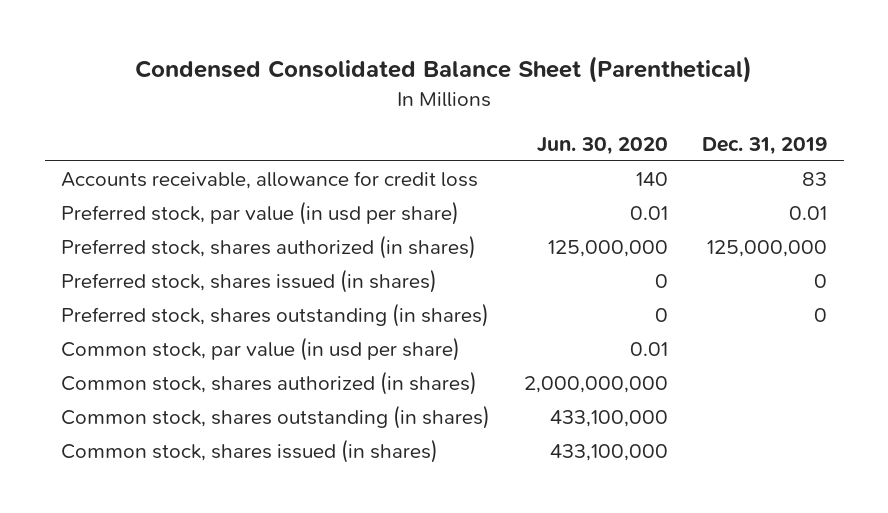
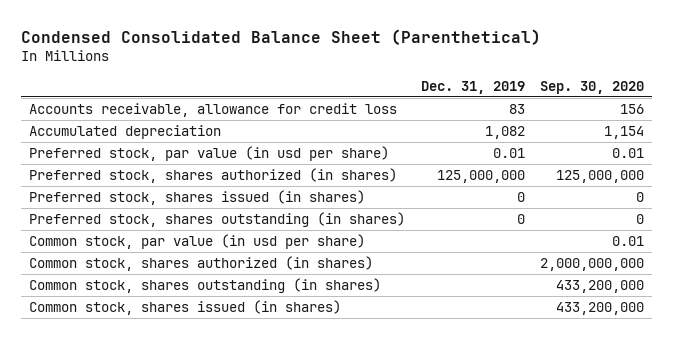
- | Jun. 30, 2020 | Dec. 31, 2019
+ | Dec. 31, 2019 | Sep. 30, 2020
+ Accumulated depreciation | 1,082 | 1,154

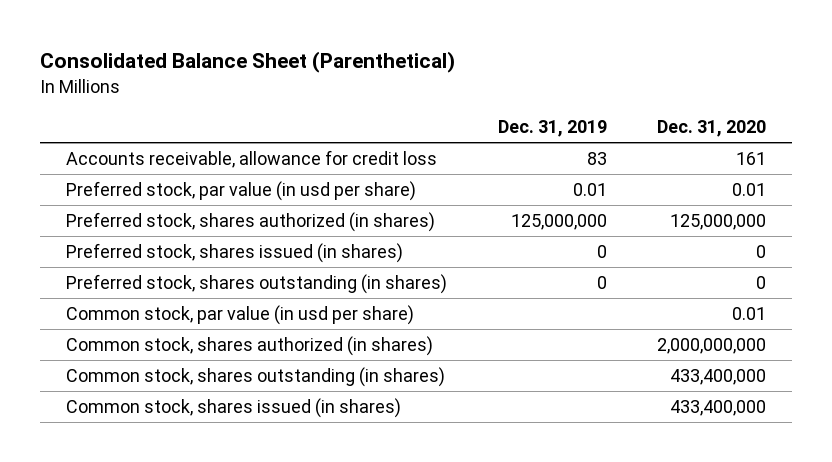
- Condensed Consolidated Balance Sheet (Parenthetical)
+ Consolidated Balance Sheet (Parenthetical)
- | Dec. 31, 2019 | Sep. 30, 2020
+ | Dec. 31, 2019 | Dec. 31, 2020
- Accumulated depreciation | 1,082 | 1,154

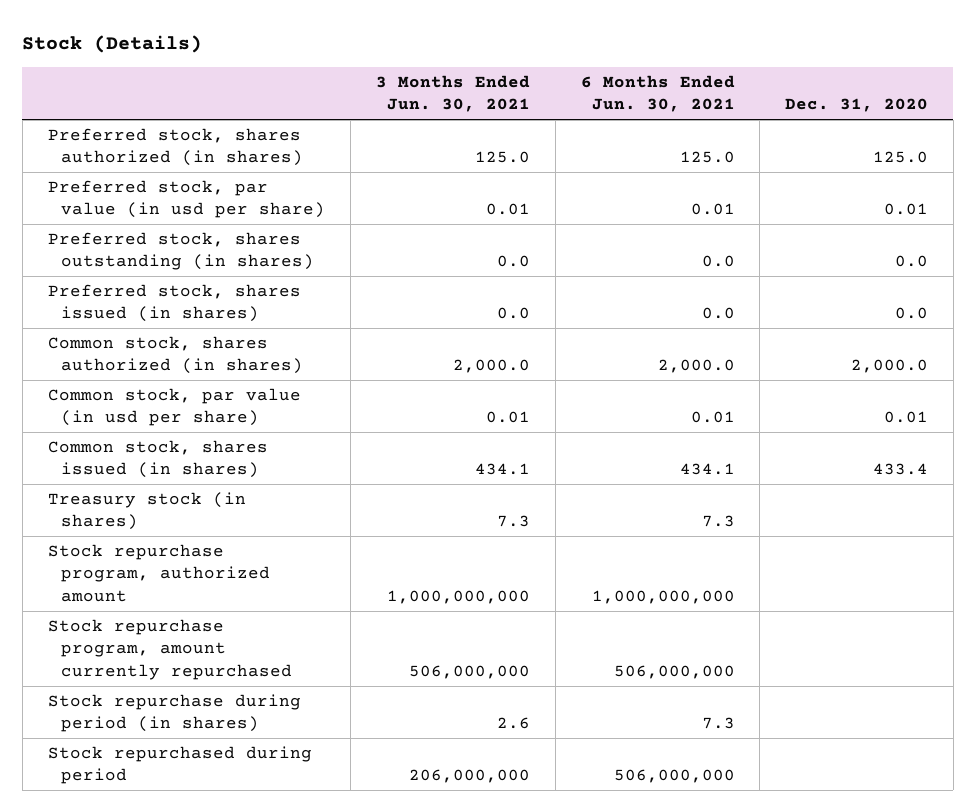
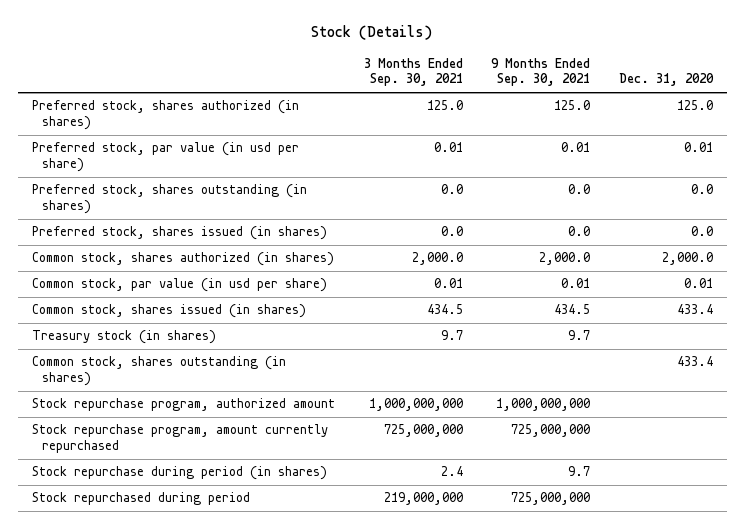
- | 3 Months Ended Jun. 30, 2021 | 6 Months Ended Jun. 30, 2021 | Dec. 31, 2020
+ | 3 Months Ended Sep. 30, 2021 | 9 Months Ended Sep. 30, 2021 | Dec. 31, 2020
+ Common stock, shares outstanding (in shares) | | | 433.4

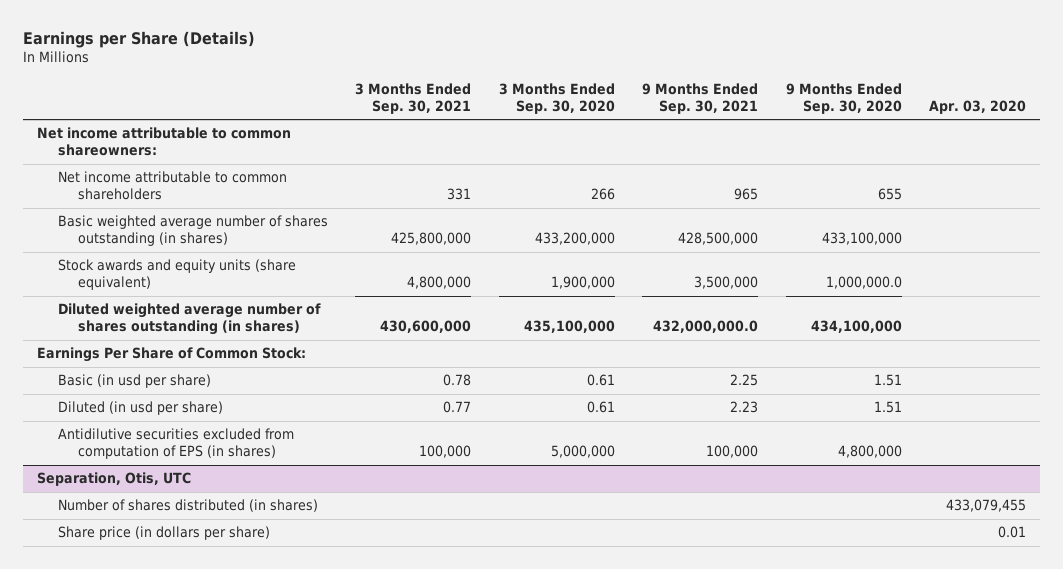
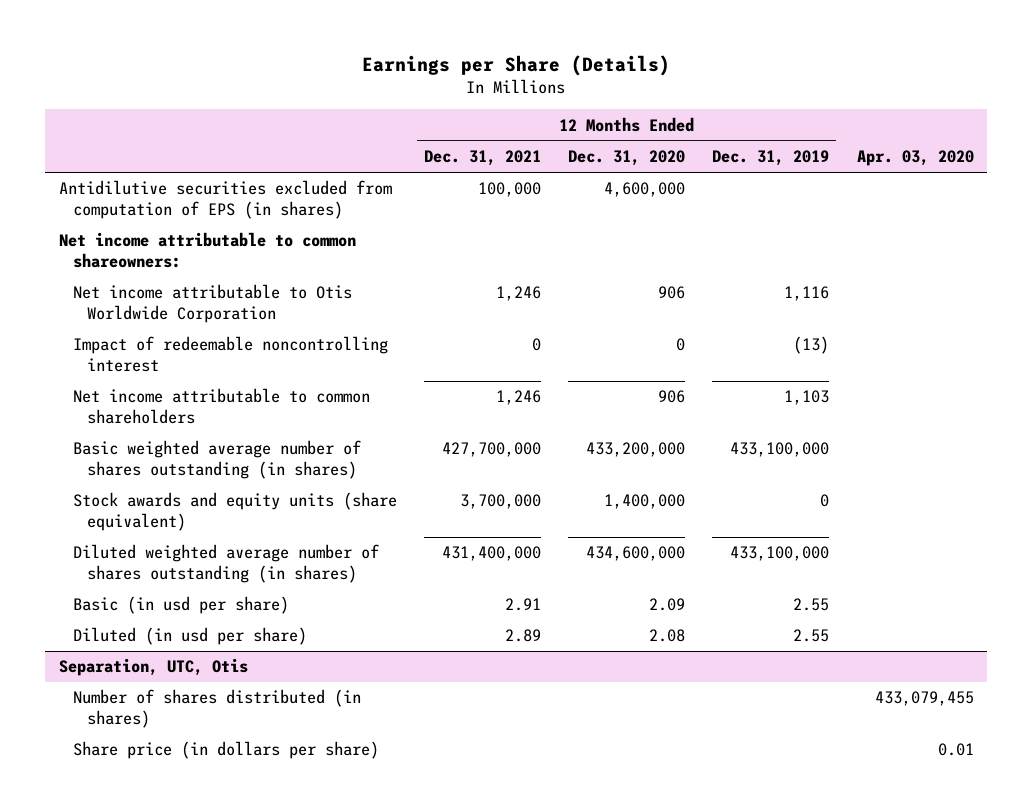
- | 3 Months Ended Sep. 30, 2021 | 3 Months Ended Sep. 30, 2020 | 9 Months Ended Sep. 30, 2021 | 9 Months Ended Sep. 30, 2020 | Apr. 03, 2020
+ | 12 Months Ended Dec. 31, 2021 | 12 Months Ended Dec. 31, 2020 | 12 Months Ended Dec. 31, 2019 | Apr. 03, 2020
moved up: Antidilutive securities excluded from computation of EPS (in shares) | 100,000 | 4,600,000 | |
+ Net income attributable to Otis Worldwide Corporation | 1,246 | 906 | 1,116 |
+ Impact of redeemable noncontrolling interest | 0 | 0 | (13) |
- Earnings Per Share of Common Stock:
- Separation, Otis, UTC
+ Separation, UTC, Otis

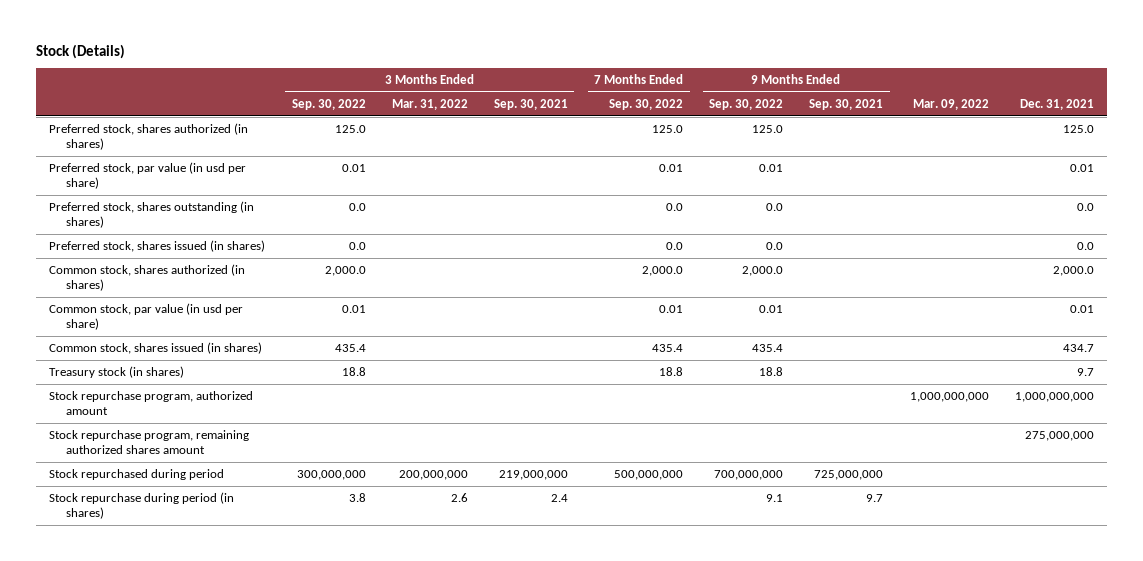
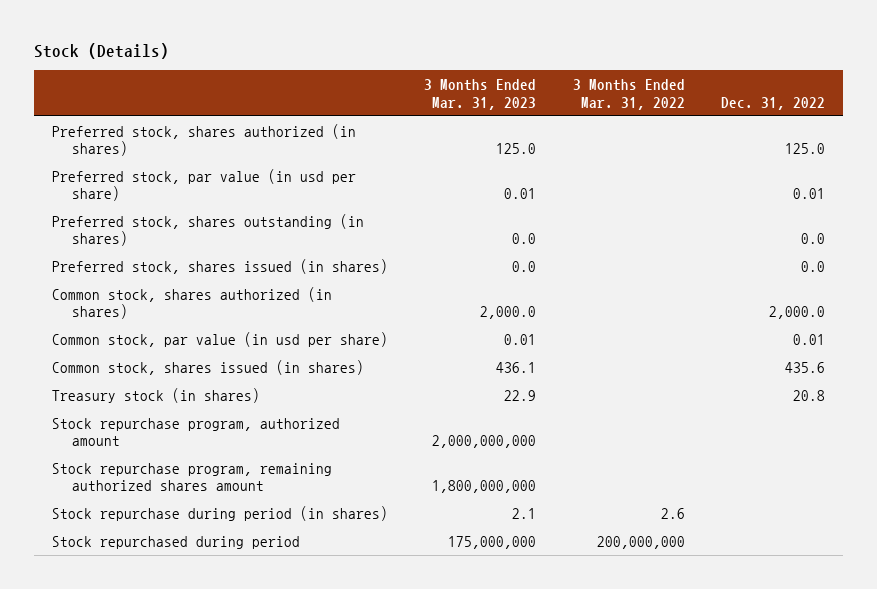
- | 3 Months Ended Sep. 30, 2022 | 3 Months Ended Mar. 31, 2022 | 3 Months Ended Sep. 30, 2021 | 7 Months Ended Sep. 30, 2022 | 9 Months Ended Sep. 30, 2022 | 9 Months Ended Sep. 30, 2021 | Mar. 09, 2022 | Dec. 31, 2021
+ | 3 Months Ended Mar. 31, 2023 | 3 Months Ended Mar. 31, 2022 | Dec. 31, 2022
moved down: Stock repurchased during period | 175,000,000 | 200,000,000 |

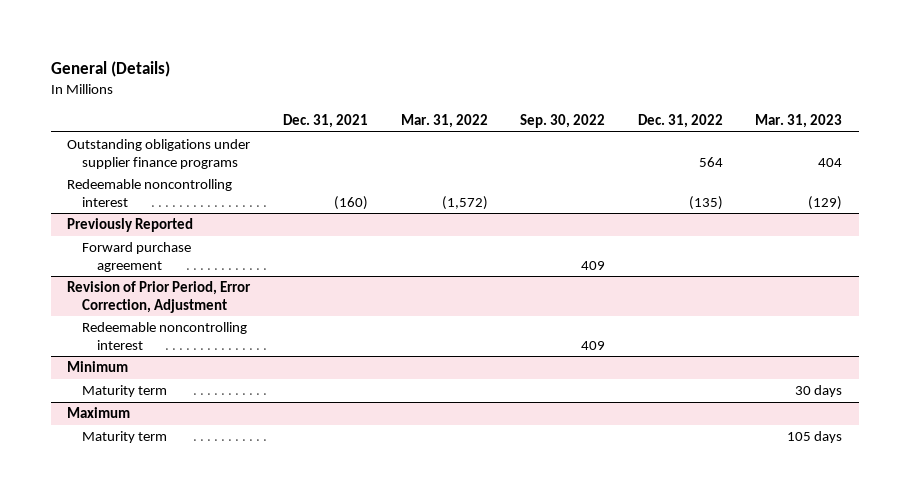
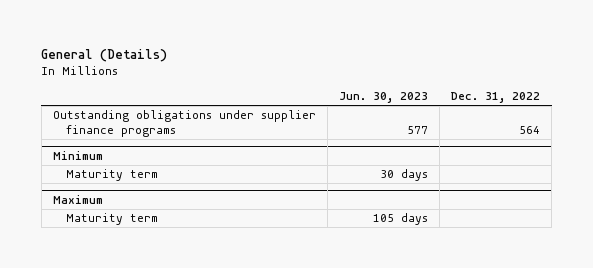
- | Dec. 31, 2021 | Mar. 31, 2022 | Sep. 30, 2022 | Dec. 31, 2022 | Mar. 31, 2023
+ | Jun. 30, 2023 | Dec. 31, 2022
- Redeemable noncontrolling interest | (160) | (1,572) | | (135) | (129)
- Previously Reported
- Forward purchase agreement | | | 409 | |
- Revision of Prior Period, Error Correction, Adjustment
- Redeemable noncontrolling interest | | | 409 | |

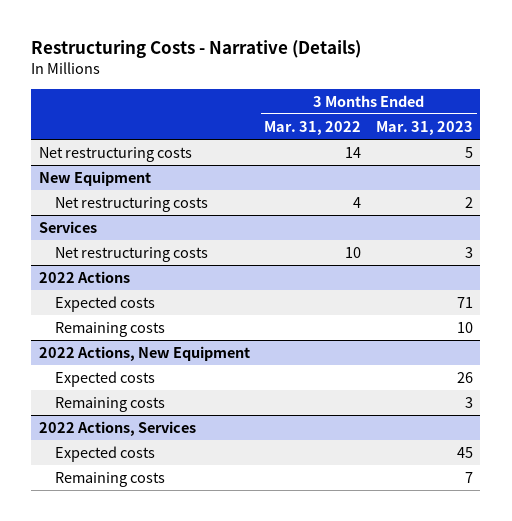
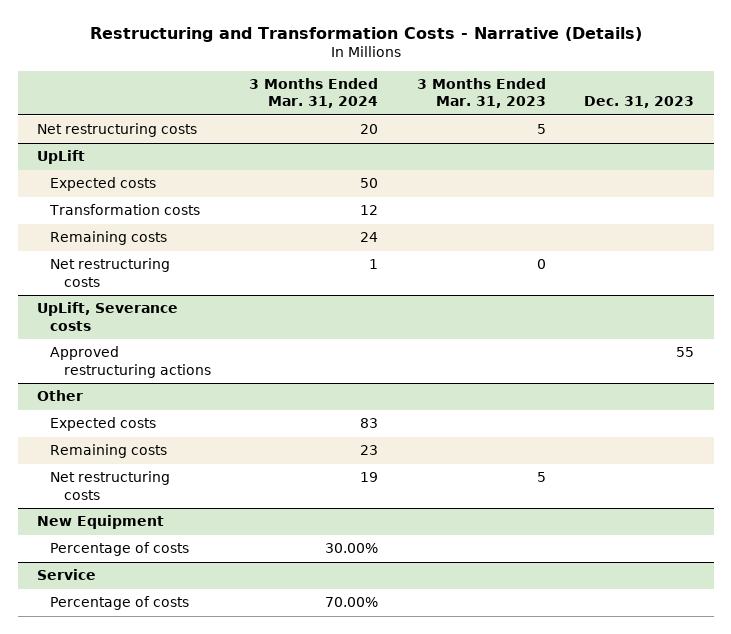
- Restructuring Costs - Narrative (Details)
+ Restructuring and Transformation Costs - Narrative (Details)
- | 3 Months Ended Mar. 31, 2022 | 3 Months Ended Mar. 31, 2023
+ | 3 Months Ended Mar. 31, 2024 | 3 Months Ended Mar. 31, 2023 | Dec. 31, 2023
+ UpLift
+ Expected costs | 50 | |
+ Transformation costs | 12 | |
+ Remaining costs | 24 | |
+ Net restructuring costs | 1 | 0 |
+ UpLift, Severance costs
+ Approved restructuring actions | | | 55
+ Other
+ Expected costs | 83 | |
+ Remaining costs | 23 | |
+ Net restructuring costs | 19 | 5 |
@ New Equipment
- Net restructuring costs | 4 | 2
- Services
- Net restructuring costs | 10 | 3
- 2022 Actions
- Expected costs | | 71
- Remaining costs | | 10
- 2022 Actions, New Equipment
- Expected costs | | 26
- Remaining costs | | 3
- 2022 Actions, Services
- Expected costs | | 45
- Remaining costs | | 7
@ New Equipment
+ Percentage of costs | 30.00% | |
+ Service
+ Percentage of costs | 70.00% | |

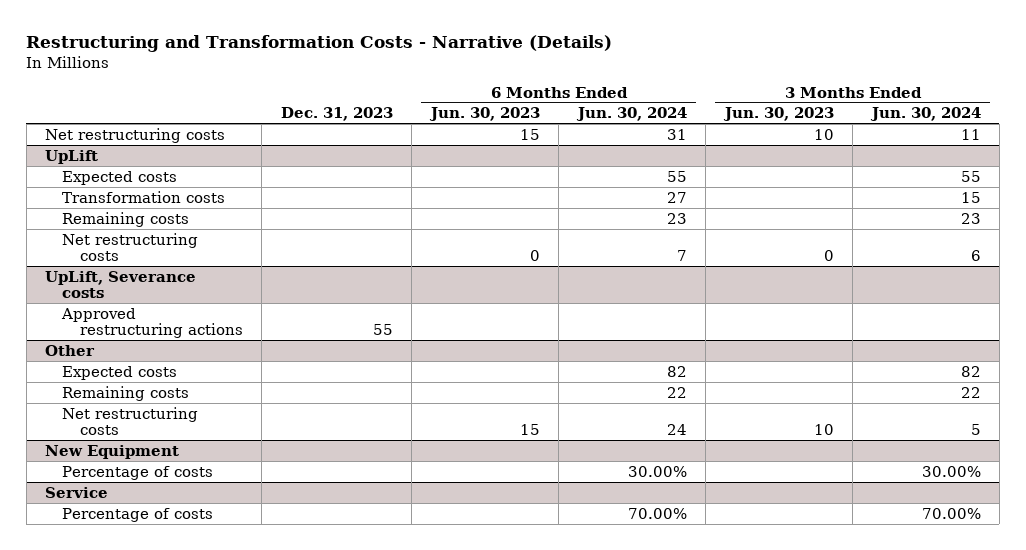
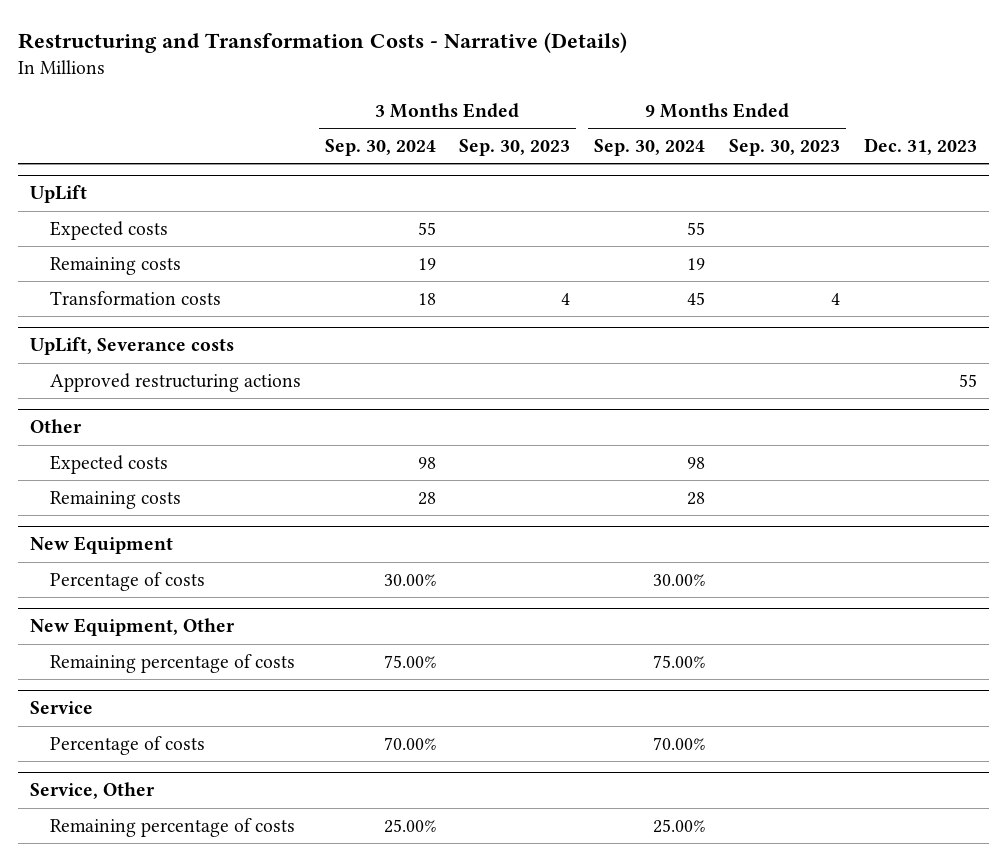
- | Dec. 31, 2023 | 6 Months Ended Jun. 30, 2023 | 6 Months Ended Jun. 30, 2024 | 3 Months Ended Jun. 30, 2023 | 3 Months Ended Jun. 30, 2024
+ | 3 Months Ended Sep. 30, 2024 | 3 Months Ended Sep. 30, 2023 | 9 Months Ended Sep. 30, 2024 | 9 Months Ended Sep. 30, 2023 | Dec. 31, 2023
- Net restructuring costs | | 15 | 31 | 10 | 11
@ UpLift
- Net restructuring costs | | 0 | 7 | 0 | 6
moved down: Transformation costs | 18 | 4 | 45 | 4 |
@ Other
- Net restructuring costs | | 15 | 24 | 10 | 5
+ New Equipment, Other
+ Remaining percentage of costs | 75.00% | | 75.00% | |
+ Service, Other
+ Remaining percentage of costs | 25.00% | | 25.00% | |

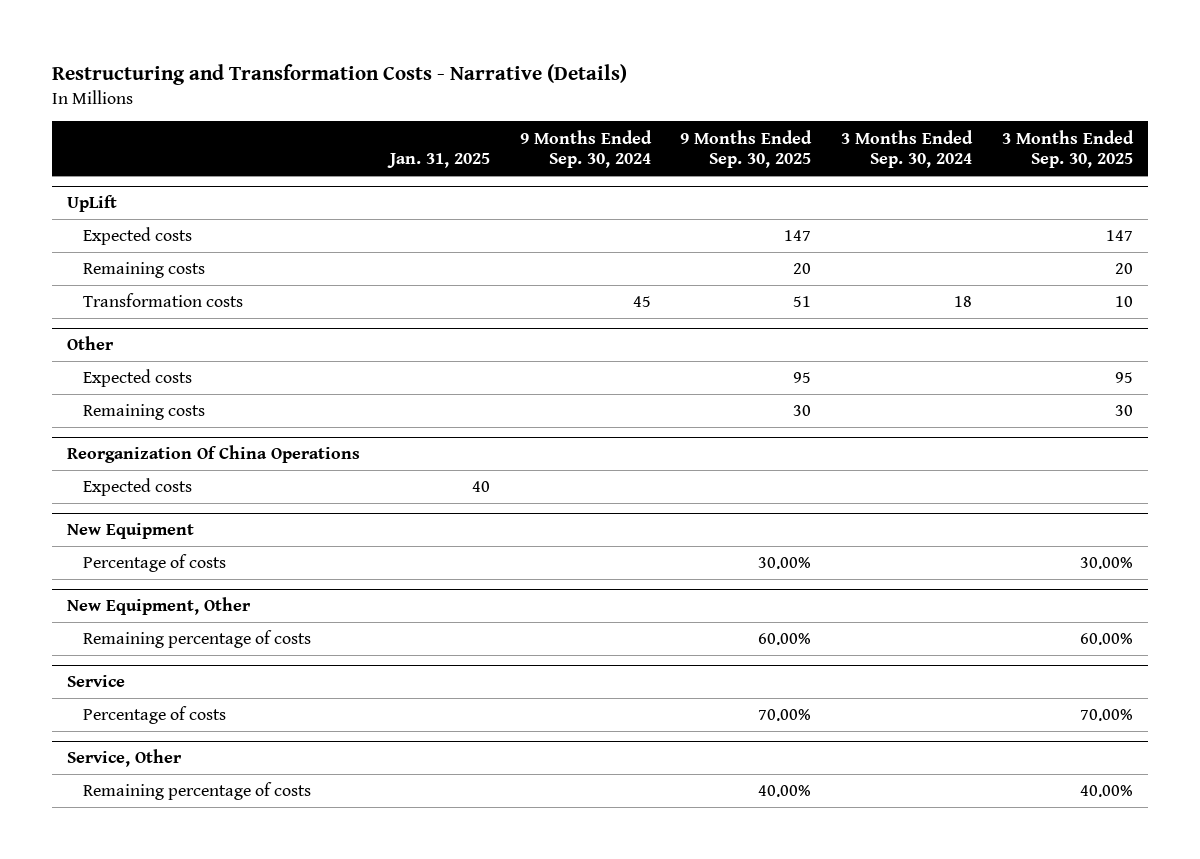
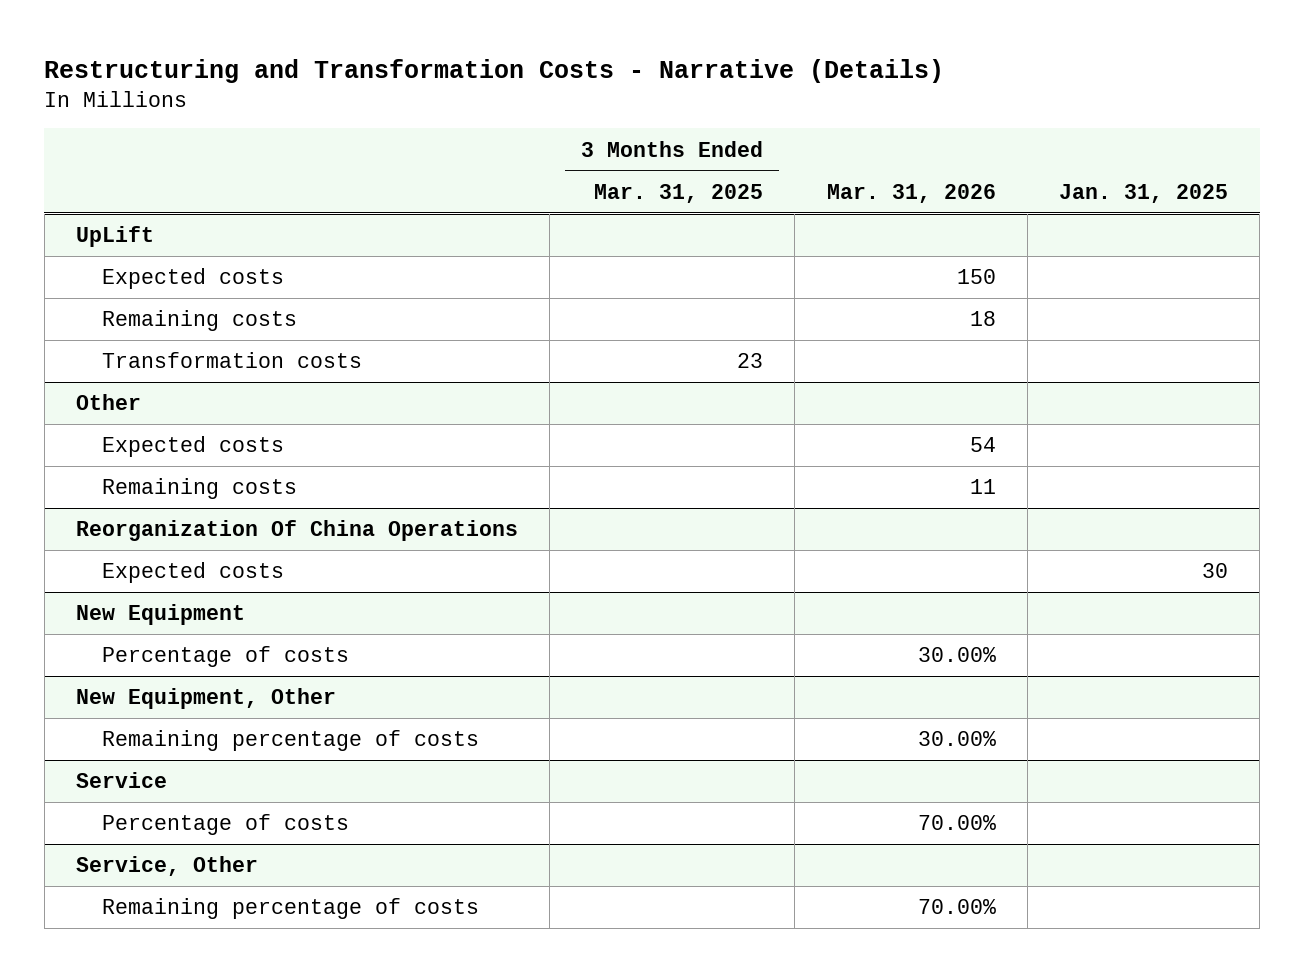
- | Jan. 31, 2025 | 9 Months Ended Sep. 30, 2024 | 9 Months Ended Sep. 30, 2025 | 3 Months Ended Sep. 30, 2024 | 3 Months Ended Sep. 30, 2025
+ | 3 Months Ended Mar. 31, 2025 | Mar. 31, 2026 | Jan. 31, 2025
@ Reorganization Of China Operations
- Expected costs | 40 | | | |
+ Expected costs | | | 30

